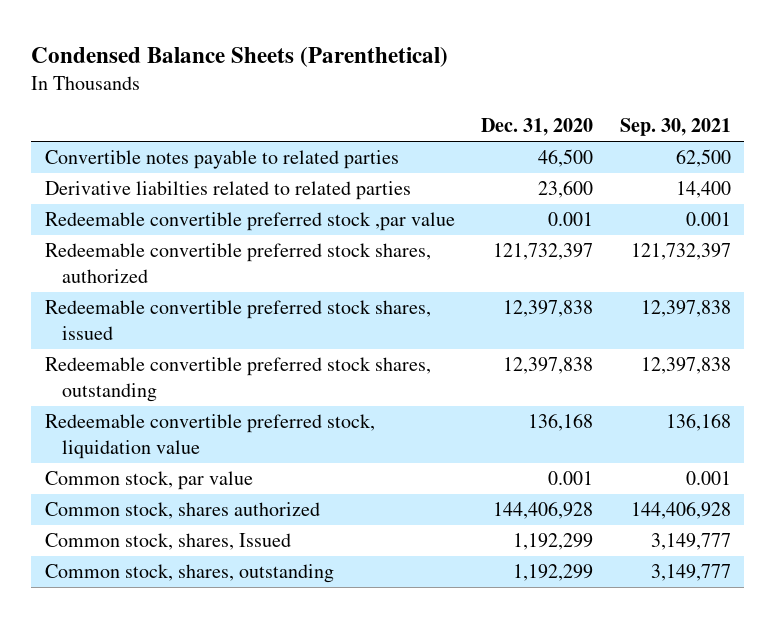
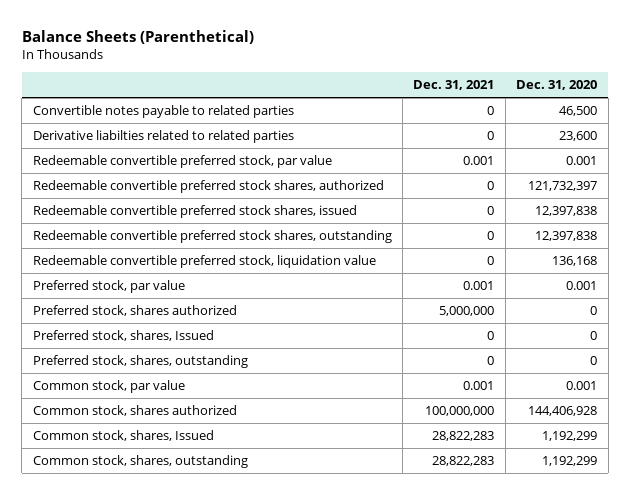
- Condensed Balance Sheets (Parenthetical)
+ Balance Sheets (Parenthetical)
- | Dec. 31, 2020 | Sep. 30, 2021
+ | Dec. 31, 2021 | Dec. 31, 2020
- Redeemable convertible preferred stock ,par value | 0.001 | 0.001
+ Redeemable convertible preferred stock, par value | 0.001 | 0.001
+ Preferred stock, par value | 0.001 | 0.001
+ Preferred stock, shares authorized | 5,000,000 | 0
+ Preferred stock, shares, Issued | 0 | 0
+ Preferred stock, shares, outstanding | 0 | 0

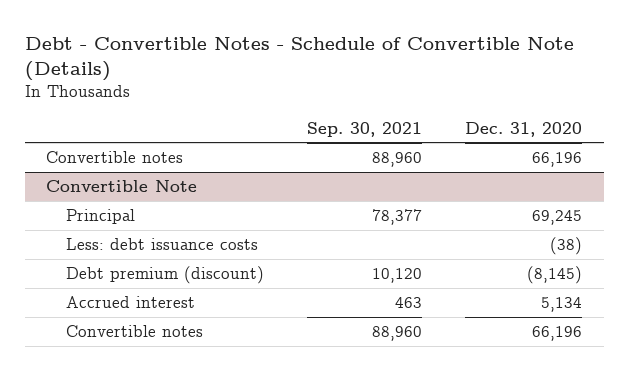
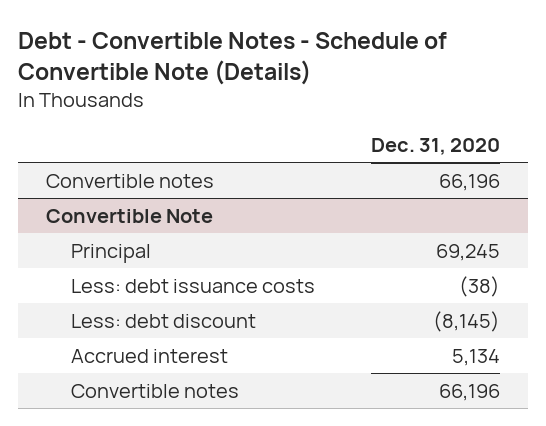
- | Sep. 30, 2021 | Dec. 31, 2020
+ | Dec. 31, 2020
@ Convertible Note
- Debt premium (discount) | 10,120 | (8,145)
+ Less: debt discount | (8,145)

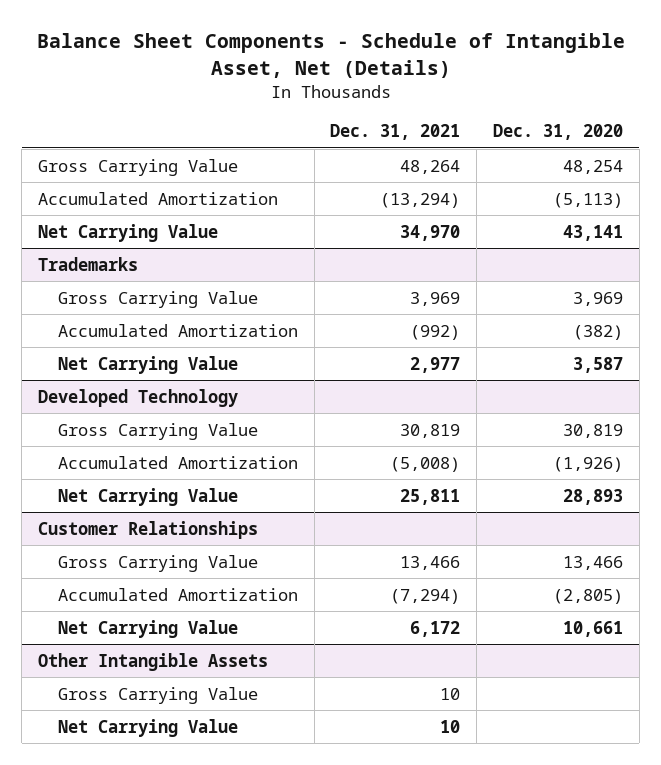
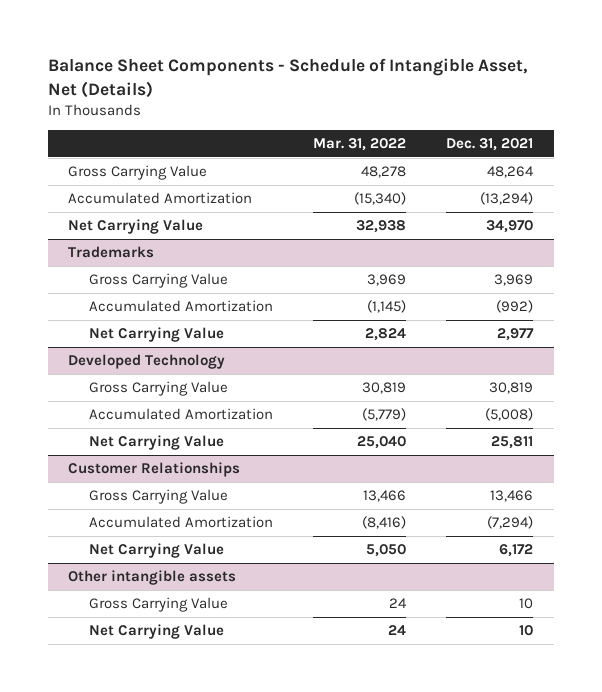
- | Dec. 31, 2021 | Dec. 31, 2020
+ | Mar. 31, 2022 | Dec. 31, 2021
- Other Intangible Assets
+ Other intangible assets

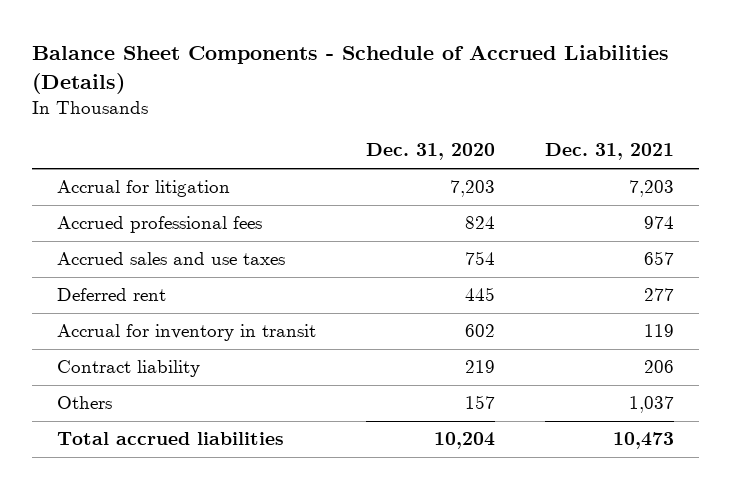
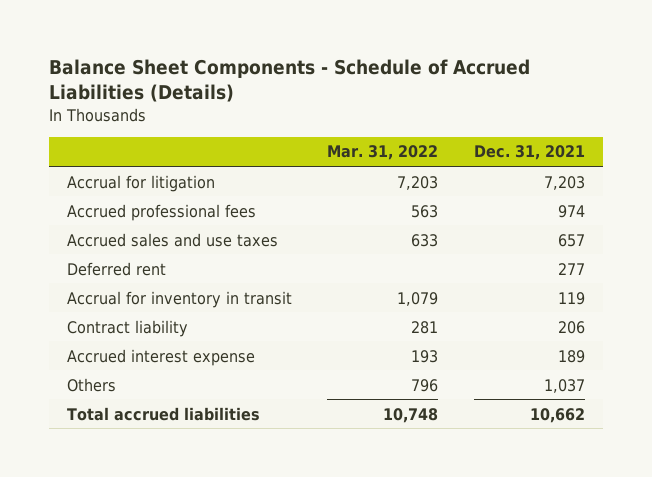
- | Dec. 31, 2020 | Dec. 31, 2021
+ | Mar. 31, 2022 | Dec. 31, 2021
+ Accrued interest expense | 193 | 189
- Total accrued liabilities | 10,204 | 10,473
+ Total accrued liabilities | 10,748 | 10,662

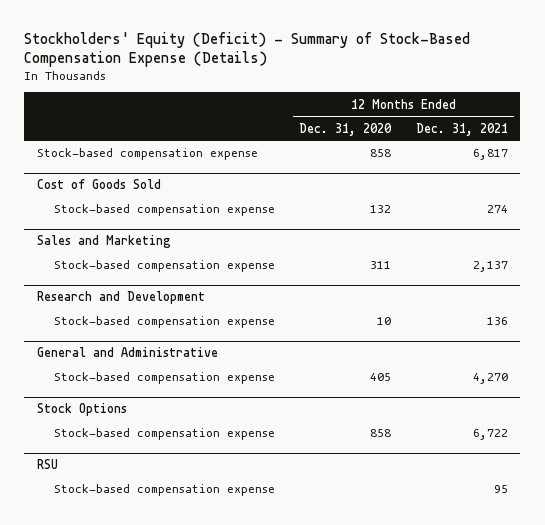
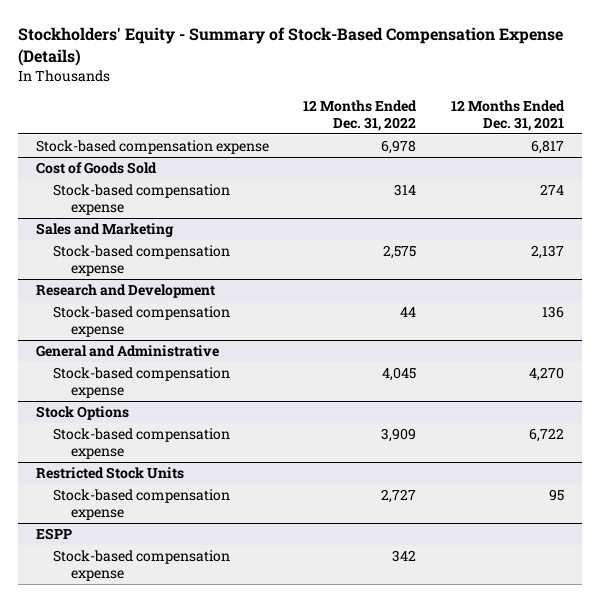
- Stockholders' Equity (Deficit) - Summary of Stock-Based Compensation Expense (Details)
+ Stockholders' Equity - Summary of Stock-Based Compensation Expense (Details)
- | 12 Months Ended Dec. 31, 2020 | 12 Months Ended Dec. 31, 2021
+ | 12 Months Ended Dec. 31, 2022 | 12 Months Ended Dec. 31, 2021
- RSU
+ Restricted Stock Units
+ ESPP
+ Stock-based compensation expense | 342 |

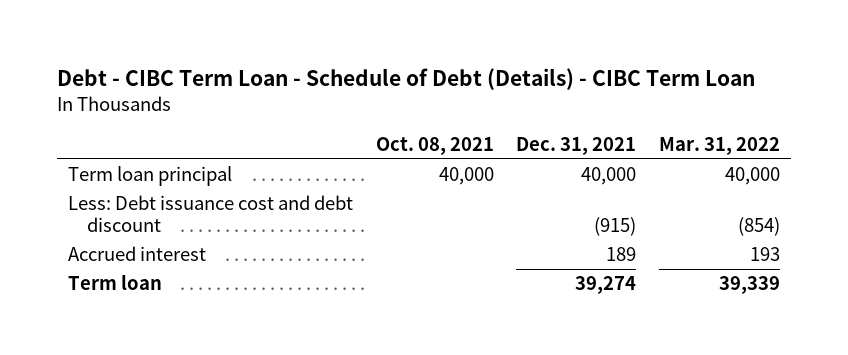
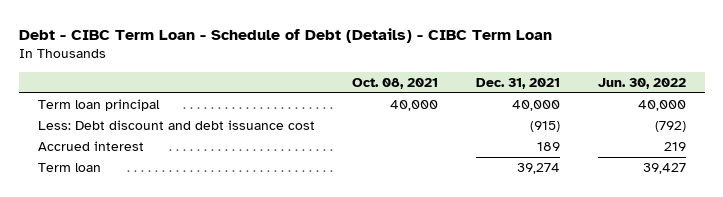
- | Oct. 08, 2021 | Dec. 31, 2021 | Mar. 31, 2022
+ | Oct. 08, 2021 | Dec. 31, 2021 | Jun. 30, 2022
- Less: Debt issuance cost and debt discount | | (915) | (854)
+ Less: Debt discount and debt issuance cost | | (915) | (792)

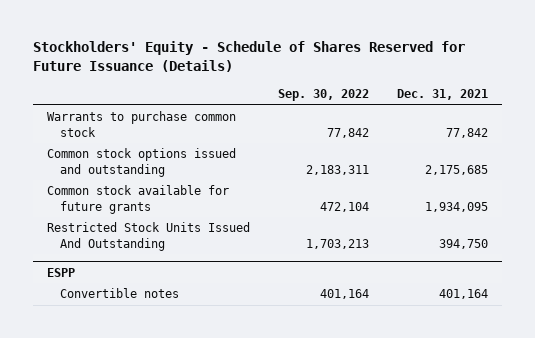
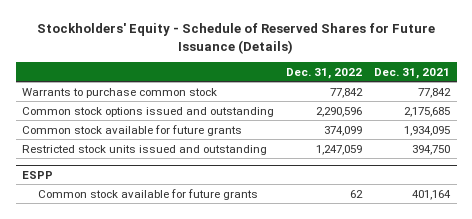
- Stockholders' Equity - Schedule of Shares Reserved for Future Issuance (Details)
+ Stockholders' Equity - Schedule of Reserved Shares for Future Issuance (Details)
- | Sep. 30, 2022 | Dec. 31, 2021
+ | Dec. 31, 2022 | Dec. 31, 2021
- Restricted Stock Units Issued And Outstanding | 1,703,213 | 394,750
+ Restricted stock units issued and outstanding | 1,247,059 | 394,750
@ ESPP
- Convertible notes | 401,164 | 401,164
+ Common stock available for future grants | 62 | 401,164

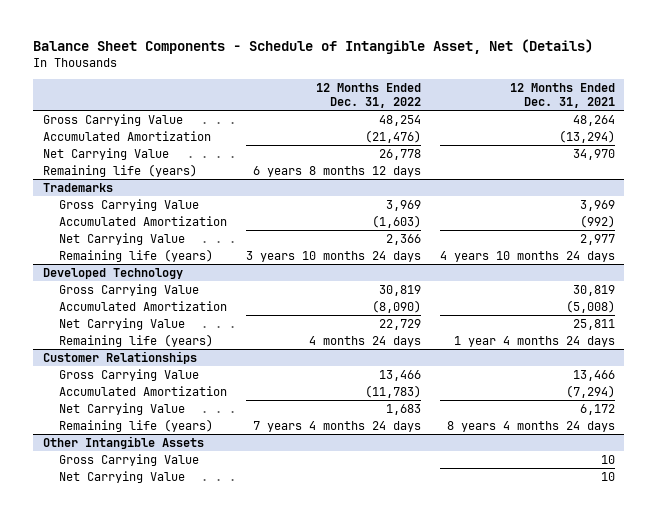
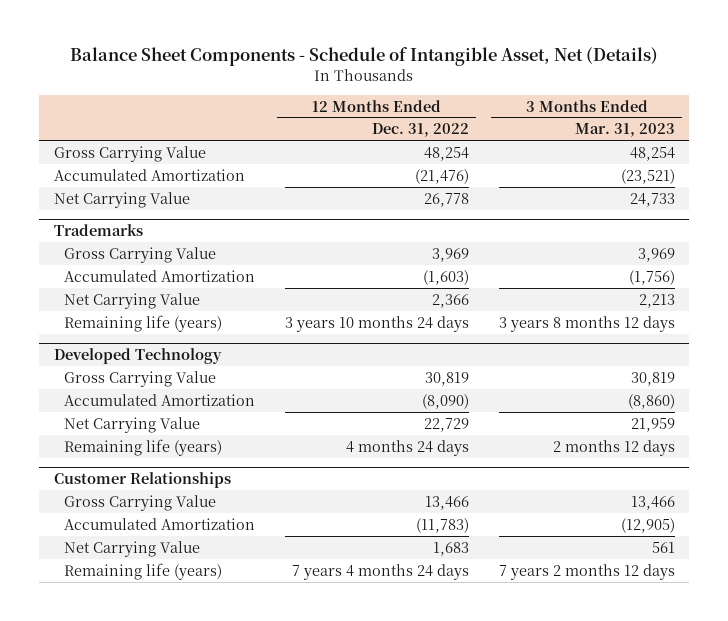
- | 12 Months Ended Dec. 31, 2022 | 12 Months Ended Dec. 31, 2021
+ | 12 Months Ended Dec. 31, 2022 | 3 Months Ended Mar. 31, 2023
- Remaining life (years) | 6 years 8 months 12 days |
- Other Intangible Assets
- Gross Carrying Value | | 10
- Net Carrying Value | | 10

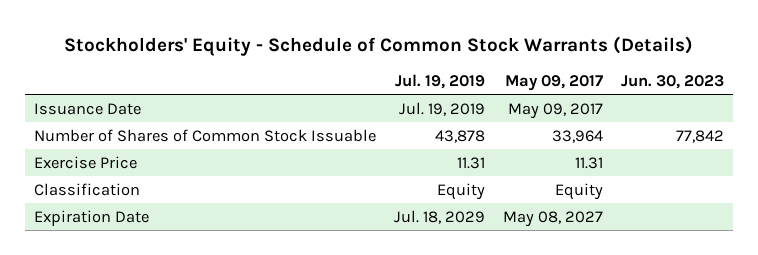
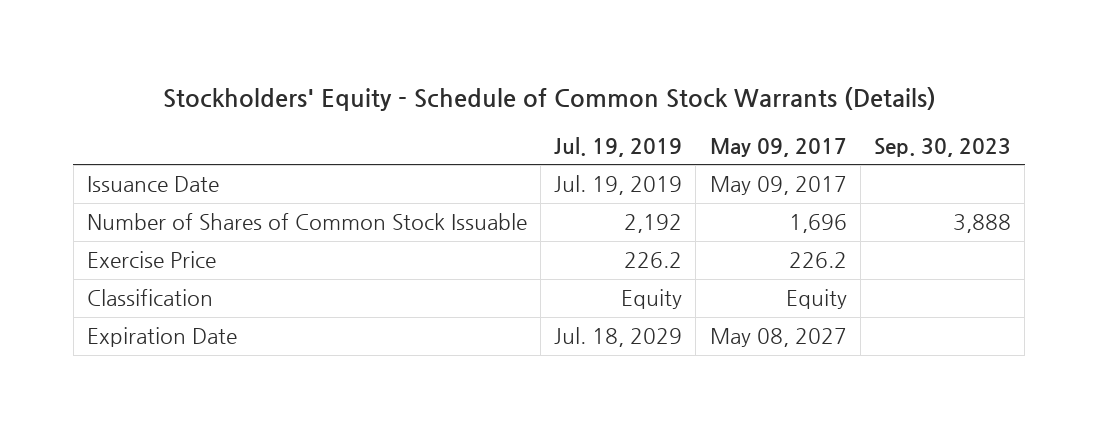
- | Jul. 19, 2019 | May 09, 2017 | Jun. 30, 2023
+ | Jul. 19, 2019 | May 09, 2017 | Sep. 30, 2023
- Number of Shares of Common Stock Issuable | 43,878 | 33,964 | 77,842
- Exercise Price | 11.31 | 11.31 |
+ Number of Shares of Common Stock Issuable | 2,192 | 1,696 | 3,888
+ Exercise Price | 226.2 | 226.2 |

